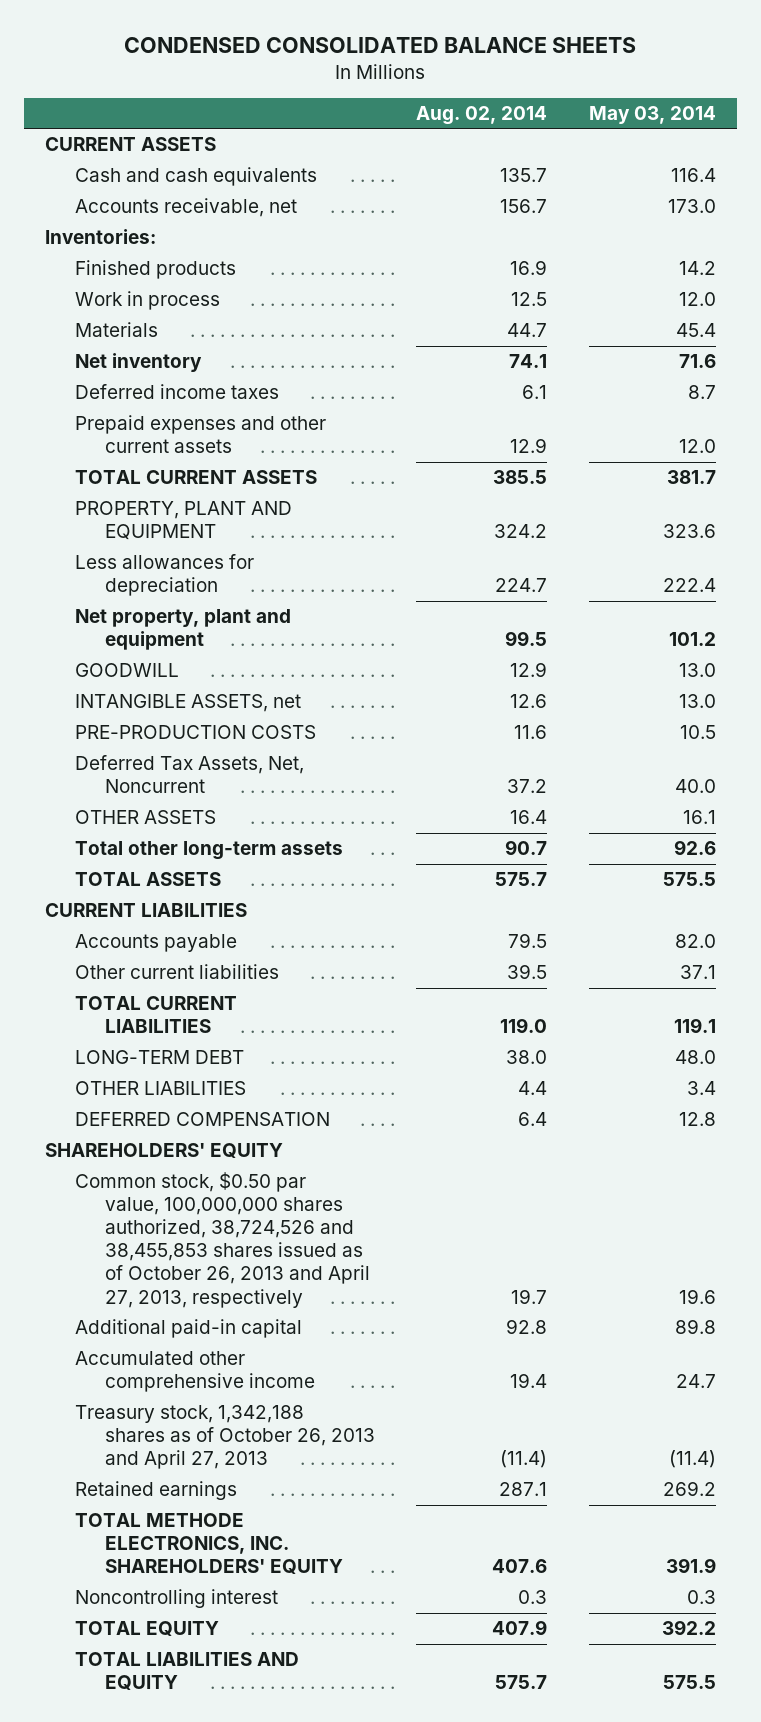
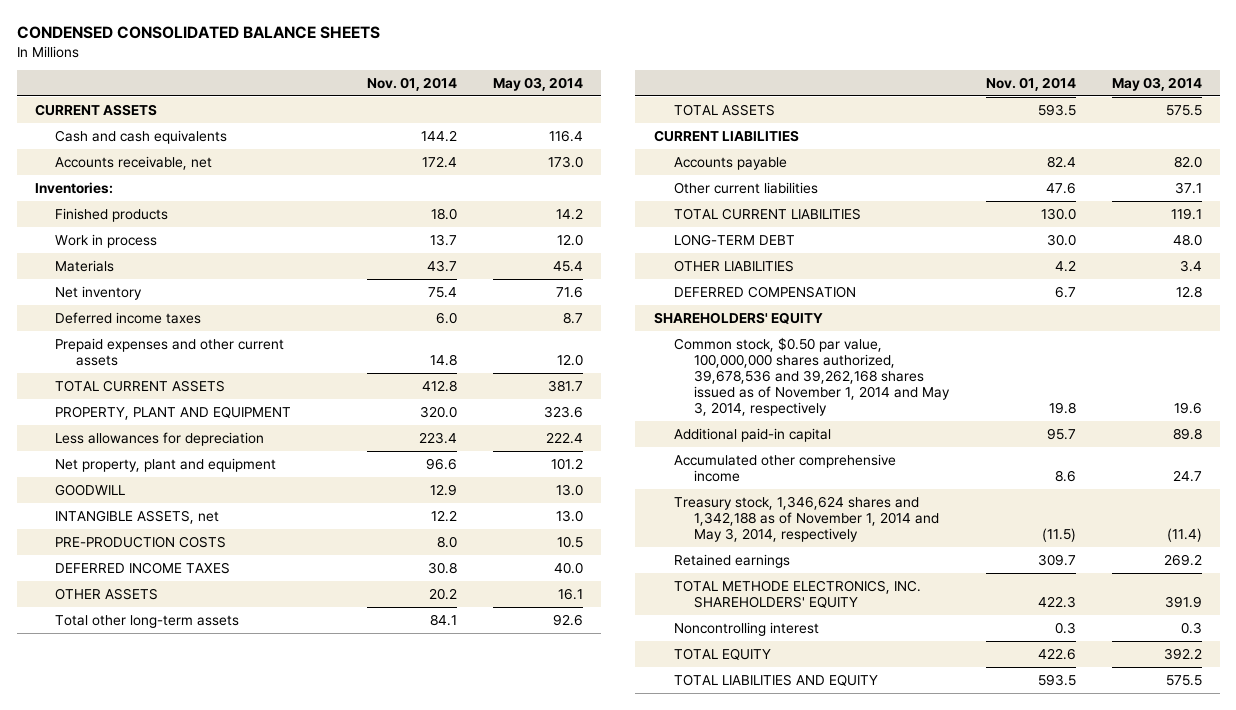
- | Aug. 02, 2014 | May 03, 2014
+ | Nov. 01, 2014 | May 03, 2014
- Deferred Tax Assets, Net, Noncurrent | 37.2 | 40.0
+ DEFERRED INCOME TAXES | 30.8 | 40.0
- Common stock, $0.50 par value, 100,000,000 shares authorized, 38,724,526 and 38,455,853 shares issued as of October 26, 2013 and April 27, 2013, respectively | 19.7 | 19.6
+ Common stock, $0.50 par value, 100,000,000 shares authorized, 39,678,536 and 39,262,168 shares issued as of November 1, 2014 and May 3, 2014, respectively | 19.8 | 19.6
- Treasury stock, 1,342,188 shares as of October 26, 2013 and April 27, 2013 | (11.4) | (11.4)
+ Treasury stock, 1,346,624 shares and 1,342,188 as of November 1, 2014 and May 3, 2014, respectively | (11.5) | (11.4)

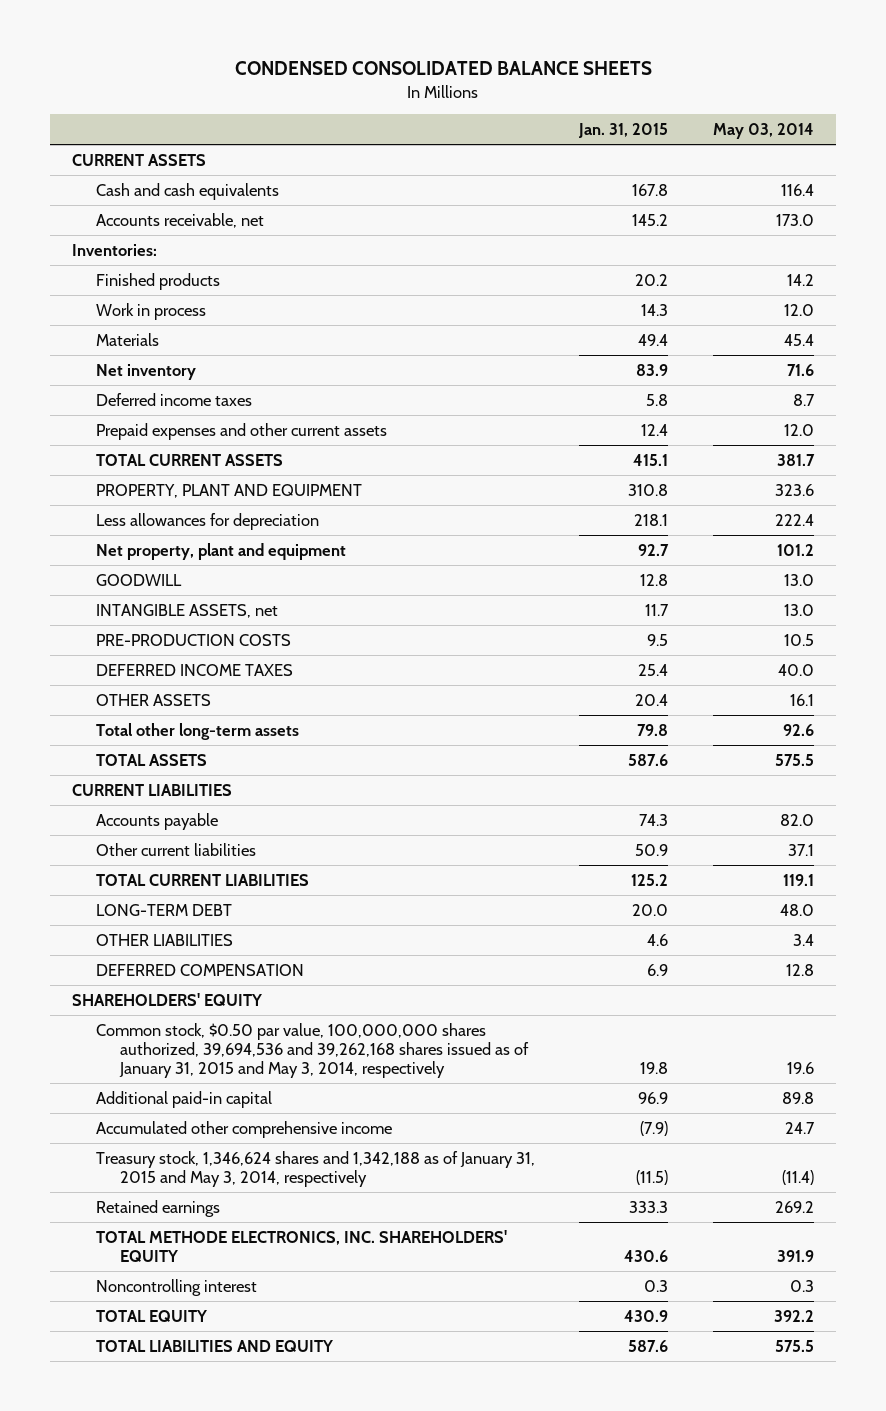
- | Nov. 01, 2014 | May 03, 2014
+ | Jan. 31, 2015 | May 03, 2014
- Common stock, $0.50 par value, 100,000,000 shares authorized, 39,678,536 and 39,262,168 shares issued as of November 1, 2014 and May 3, 2014, respectively | 19.8 | 19.6
+ Common stock, $0.50 par value, 100,000,000 shares authorized, 39,694,536 and 39,262,168 shares issued as of January 31, 2015 and May 3, 2014, respectively | 19.8 | 19.6
- Treasury stock, 1,346,624 shares and 1,342,188 as of November 1, 2014 and May 3, 2014, respectively | (11.5) | (11.4)
+ Treasury stock, 1,346,624 shares and 1,342,188 as of January 31, 2015 and May 3, 2014, respectively | (11.5) | (11.4)

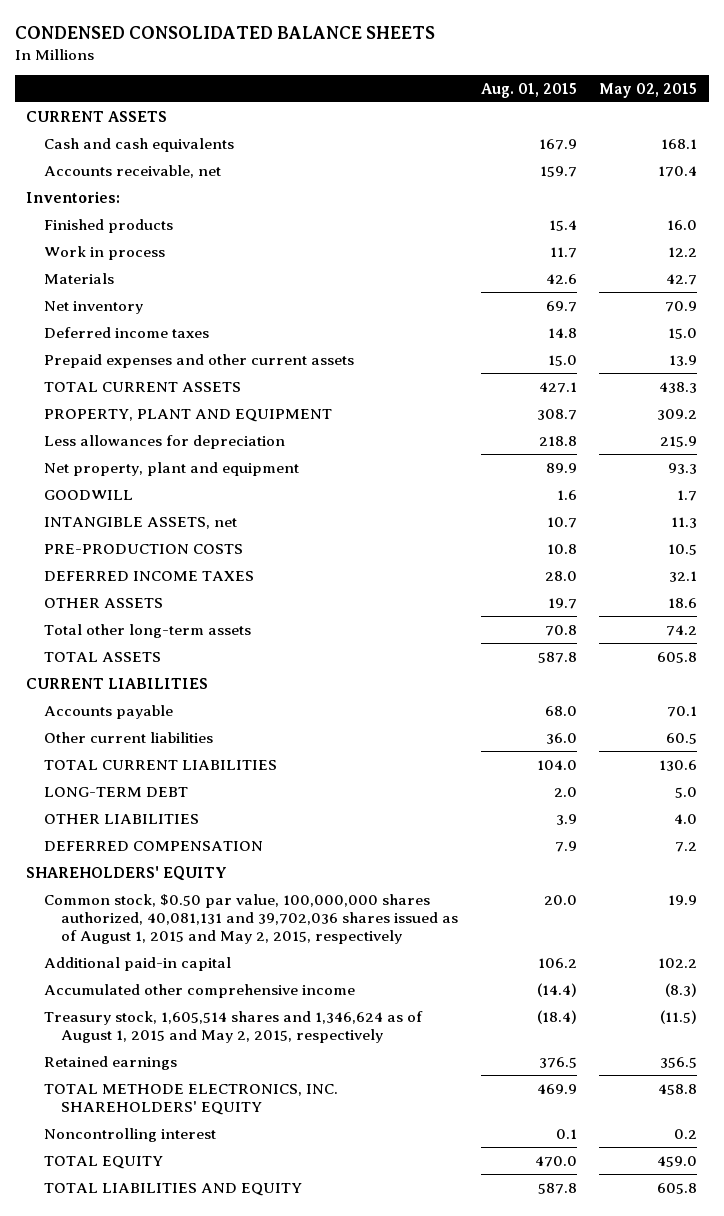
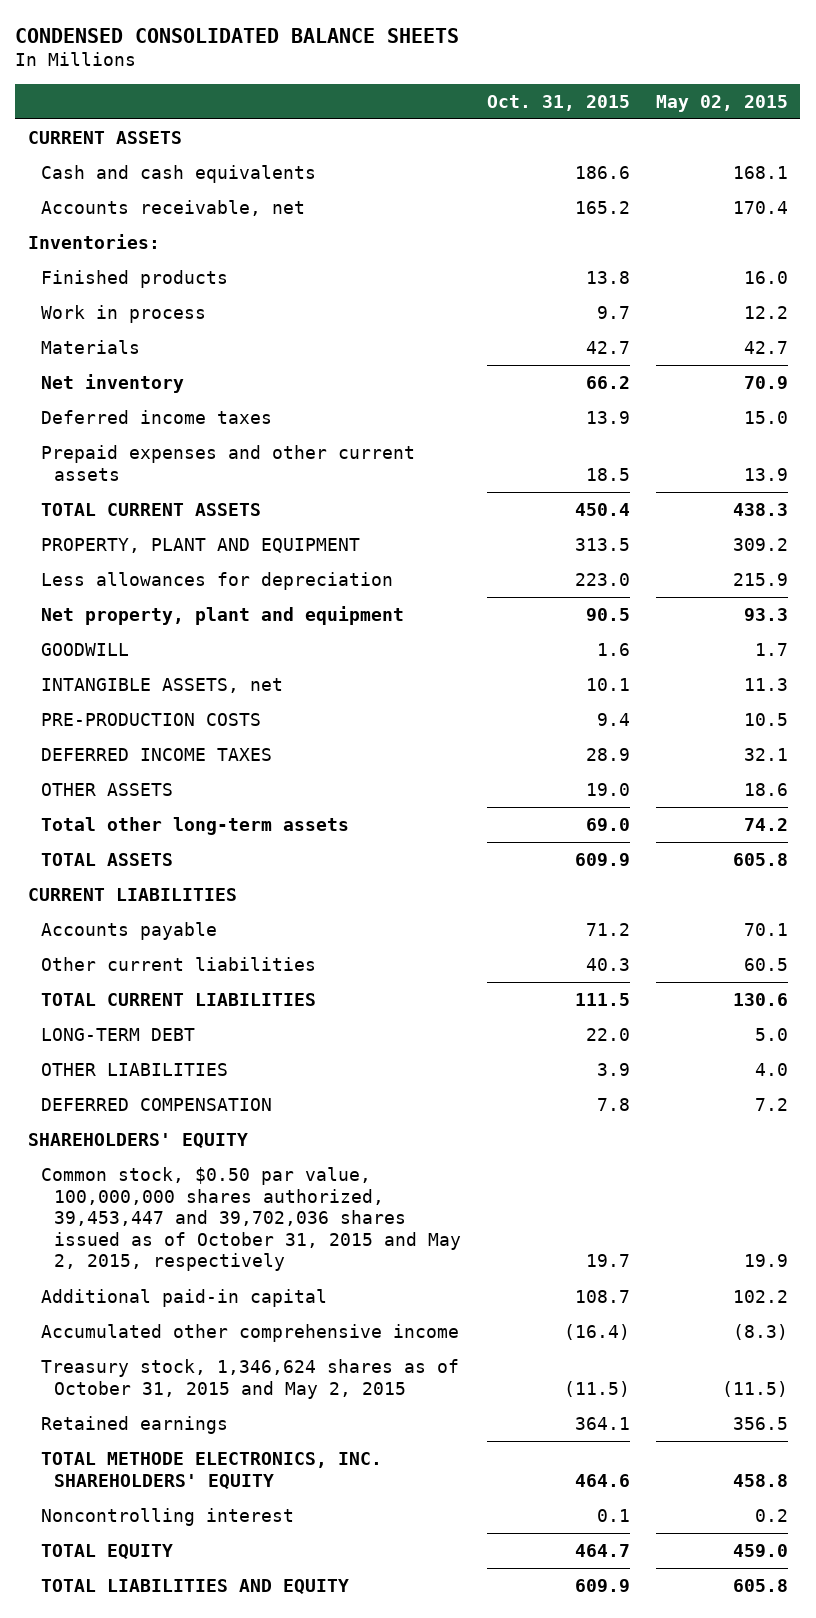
- | Aug. 01, 2015 | May 02, 2015
+ | Oct. 31, 2015 | May 02, 2015
- Common stock, $0.50 par value, 100,000,000 shares authorized, 40,081,131 and 39,702,036 shares issued as of August 1, 2015 and May 2, 2015, respectively | 20.0 | 19.9
+ Common stock, $0.50 par value, 100,000,000 shares authorized, 39,453,447 and 39,702,036 shares issued as of October 31, 2015 and May 2, 2015, respectively | 19.7 | 19.9
- Treasury stock, 1,605,514 shares and 1,346,624 as of August 1, 2015 and May 2, 2015, respectively | (18.4) | (11.5)
+ Treasury stock, 1,346,624 shares as of October 31, 2015 and May 2, 2015 | (11.5) | (11.5)

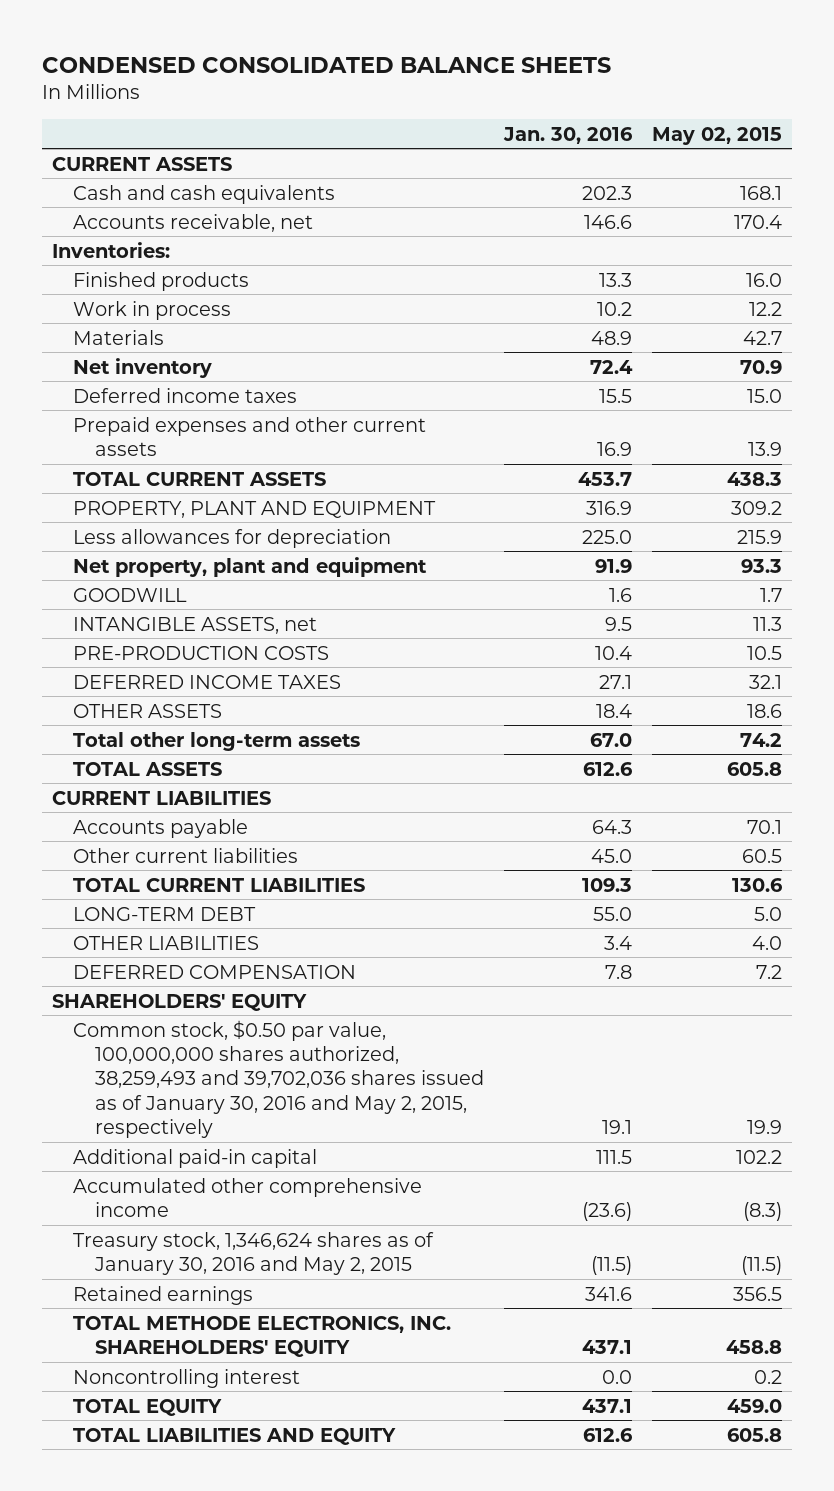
- | Oct. 31, 2015 | May 02, 2015
+ | Jan. 30, 2016 | May 02, 2015
- Common stock, $0.50 par value, 100,000,000 shares authorized, 39,453,447 and 39,702,036 shares issued as of October 31, 2015 and May 2, 2015, respectively | 19.7 | 19.9
+ Common stock, $0.50 par value, 100,000,000 shares authorized, 38,259,493 and 39,702,036 shares issued as of January 30, 2016 and May 2, 2015, respectively | 19.1 | 19.9
- Treasury stock, 1,346,624 shares as of October 31, 2015 and May 2, 2015 | (11.5) | (11.5)
+ Treasury stock, 1,346,624 shares as of January 30, 2016 and May 2, 2015 | (11.5) | (11.5)

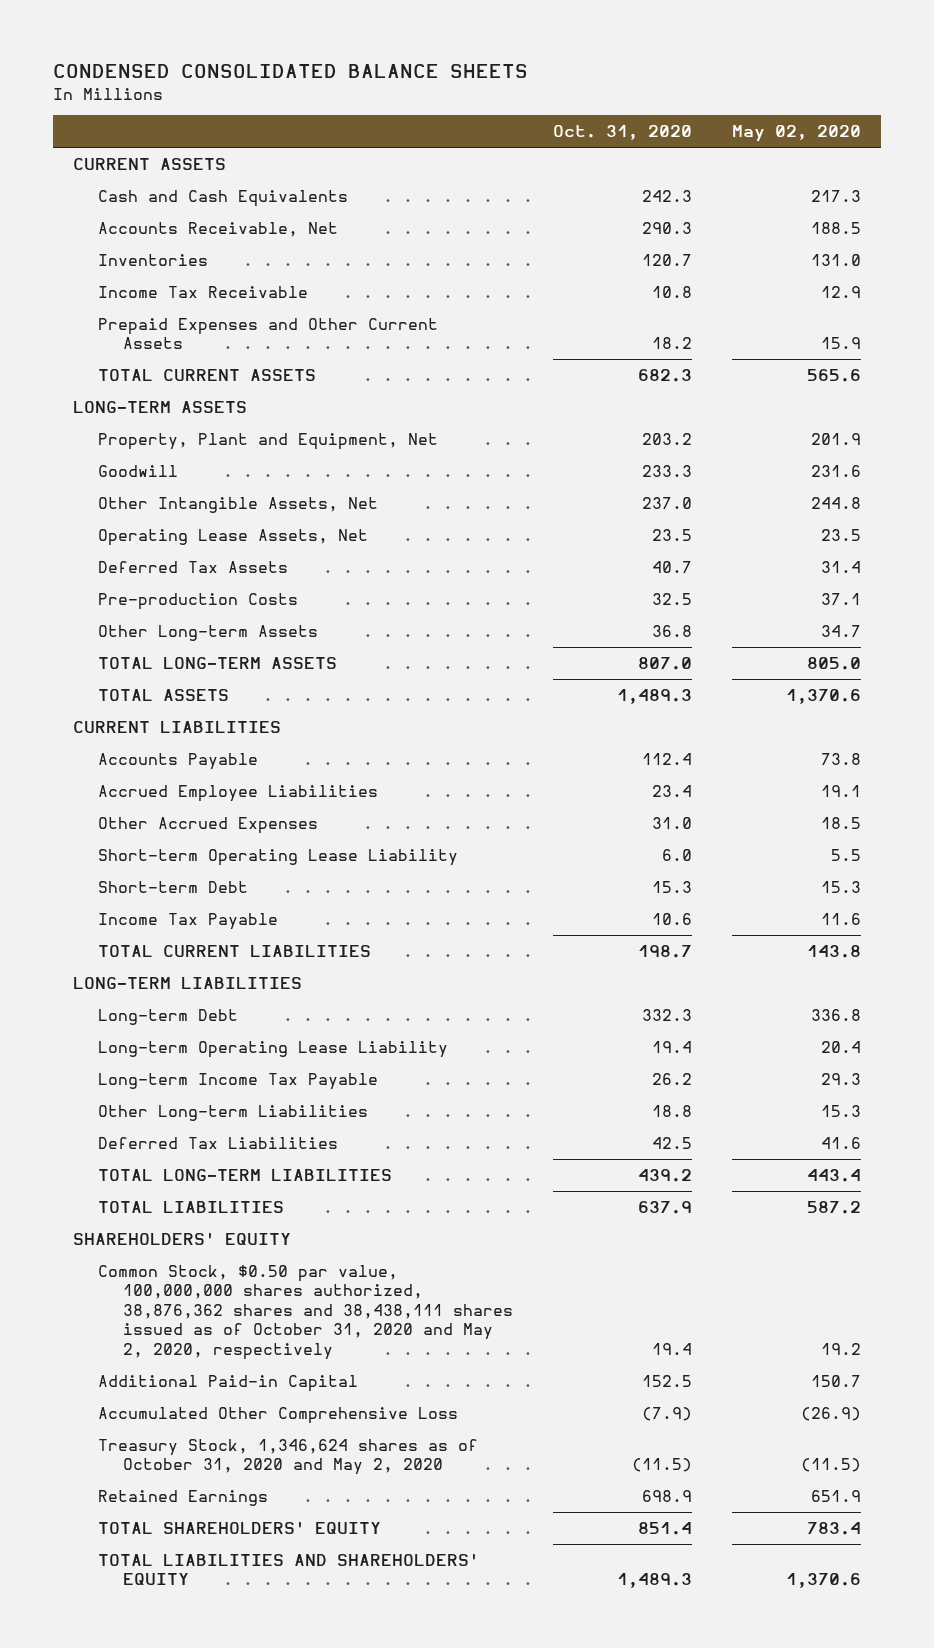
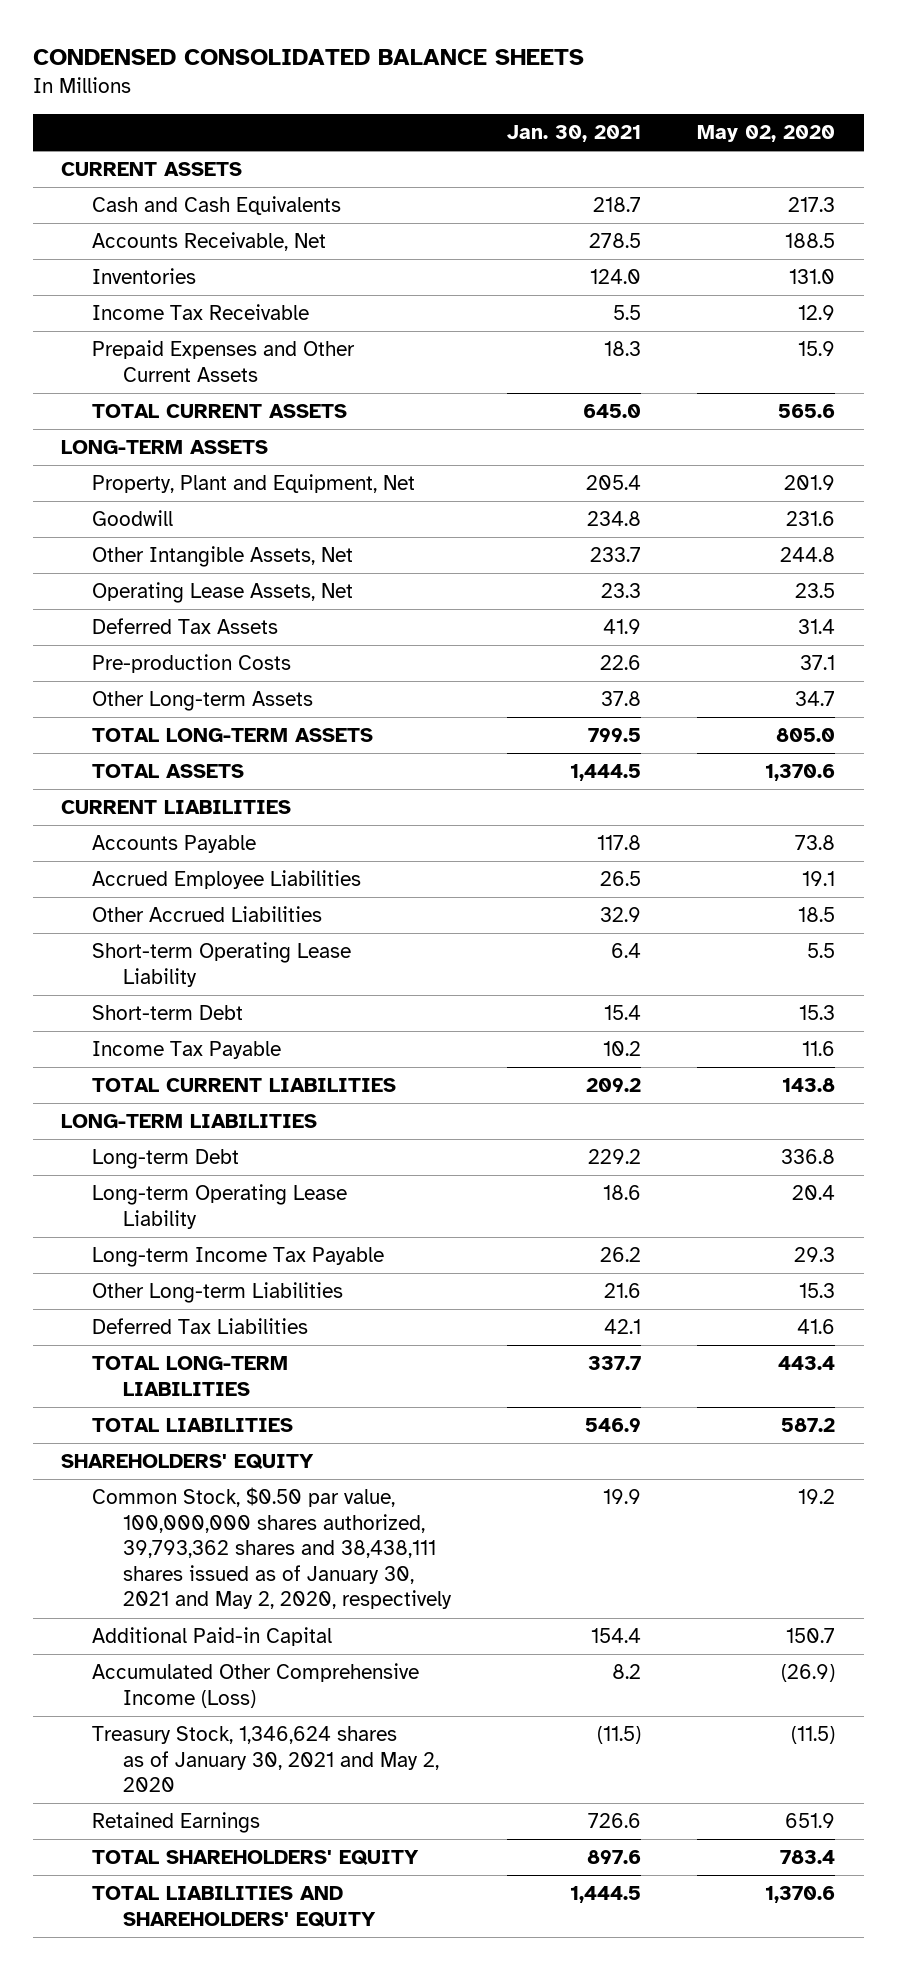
- | Oct. 31, 2020 | May 02, 2020
+ | Jan. 30, 2021 | May 02, 2020
- Other Accrued Expenses | 31.0 | 18.5
+ Other Accrued Liabilities | 32.9 | 18.5
- Common Stock, $0.50 par value, 100,000,000 shares authorized, 38,876,362 shares and 38,438,111 shares issued as of October 31, 2020 and May 2, 2020, respectively | 19.4 | 19.2
+ Common Stock, $0.50 par value, 100,000,000 shares authorized, 39,793,362 shares and 38,438,111 shares issued as of January 30, 2021 and May 2, 2020, respectively | 19.9 | 19.2
- Accumulated Other Comprehensive Loss | (7.9) | (26.9)
- Treasury Stock, 1,346,624 shares as of October 31, 2020 and May 2, 2020 | (11.5) | (11.5)
+ Accumulated Other Comprehensive Income (Loss) | 8.2 | (26.9)
+ Treasury Stock, 1,346,624 shares as of January 30, 2021 and May 2, 2020 | (11.5) | (11.5)

